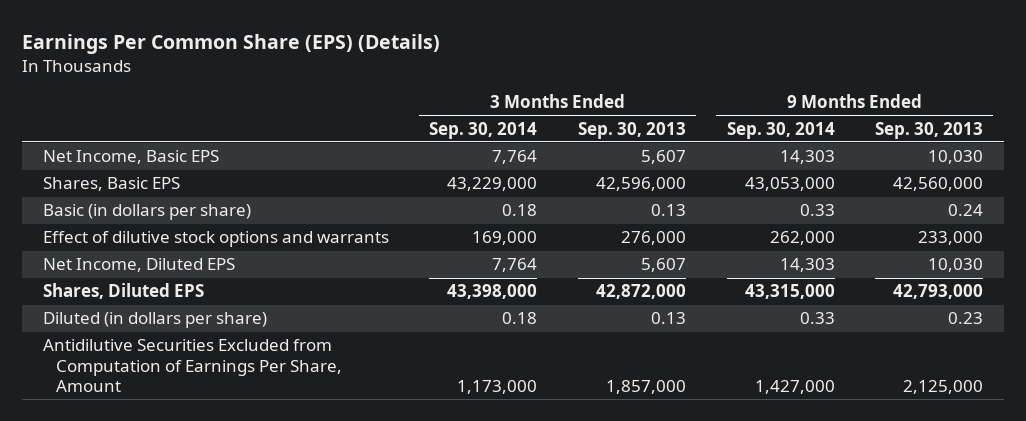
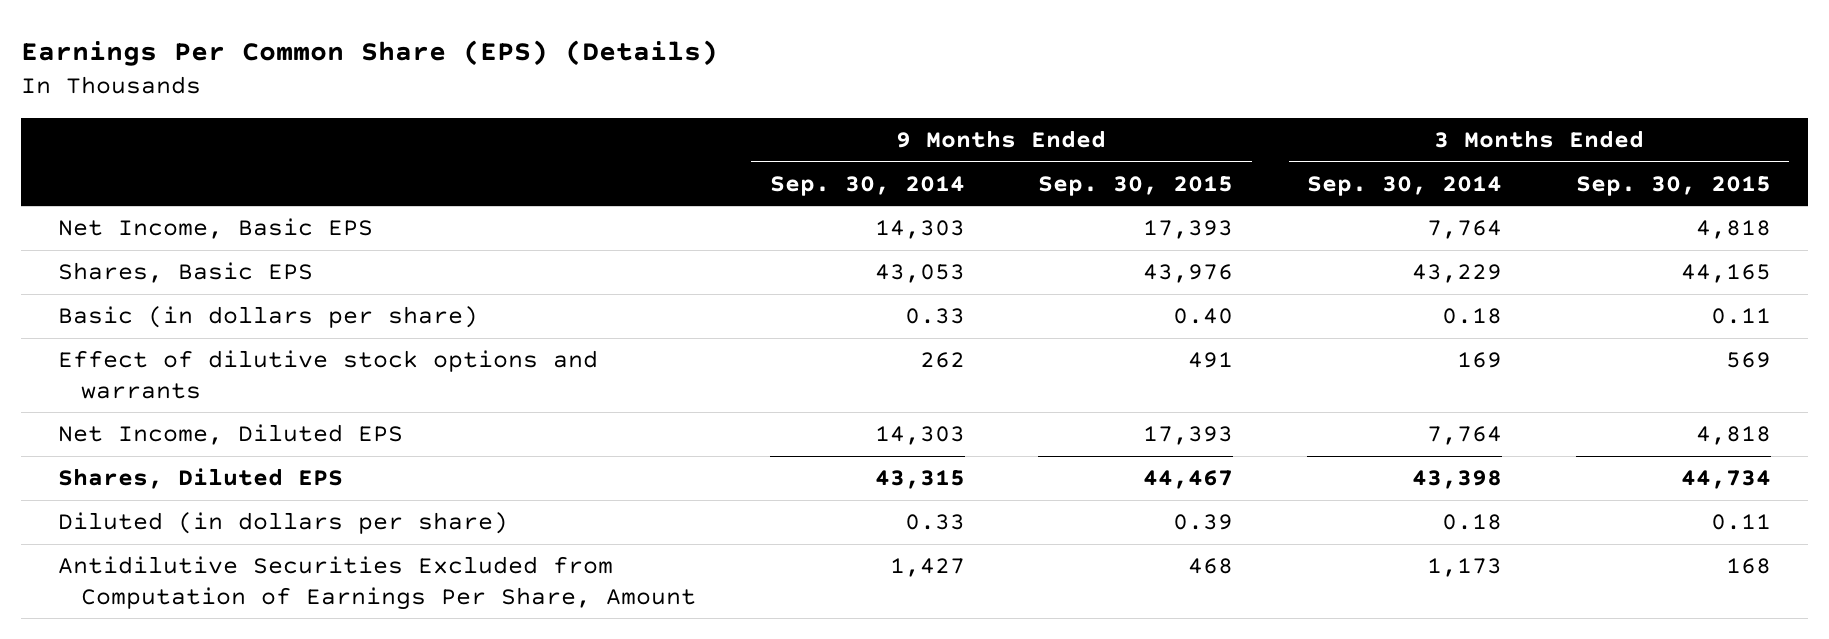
- | 3 Months Ended Sep. 30, 2014 | 3 Months Ended Sep. 30, 2013 | 9 Months Ended Sep. 30, 2014 | 9 Months Ended Sep. 30, 2013
+ | 9 Months Ended Sep. 30, 2014 | 9 Months Ended Sep. 30, 2015 | 3 Months Ended Sep. 30, 2014 | 3 Months Ended Sep. 30, 2015
- Shares, Basic EPS | 43,229,000 | 42,596,000 | 43,053,000 | 42,560,000
+ Shares, Basic EPS | 43,053 | 43,976 | 43,229 | 44,165
- Effect of dilutive stock options and warrants | 169,000 | 276,000 | 262,000 | 233,000
+ Effect of dilutive stock options and warrants | 262 | 491 | 169 | 569
- Shares, Diluted EPS | 43,398,000 | 42,872,000 | 43,315,000 | 42,793,000
+ Shares, Diluted EPS | 43,315 | 44,467 | 43,398 | 44,734
- Antidilutive Securities Excluded from Computation of Earnings Per Share, Amount | 1,173,000 | 1,857,000 | 1,427,000 | 2,125,000
+ Antidilutive Securities Excluded from Computation of Earnings Per Share, Amount | 1,427 | 468 | 1,173 | 168

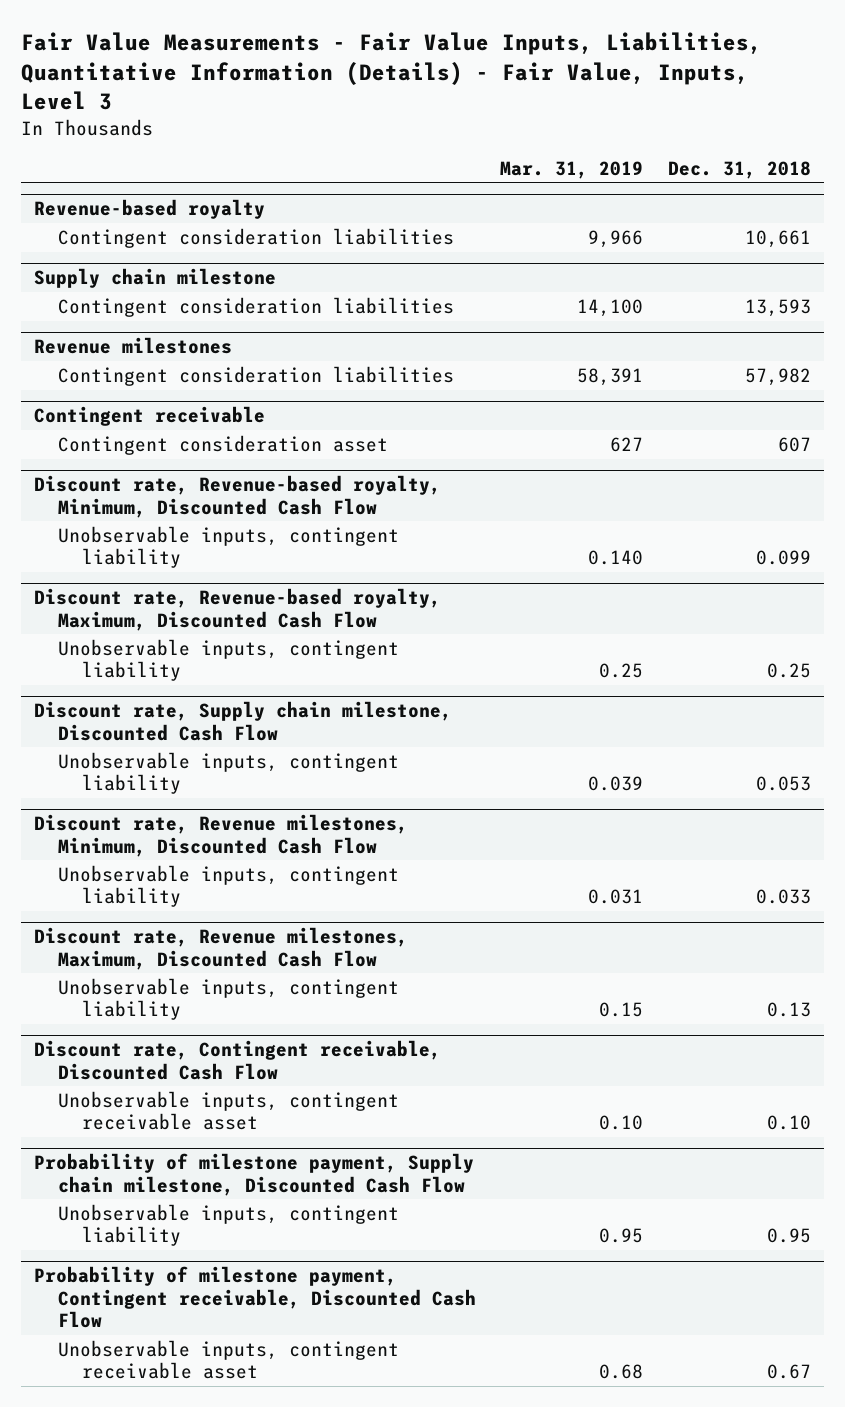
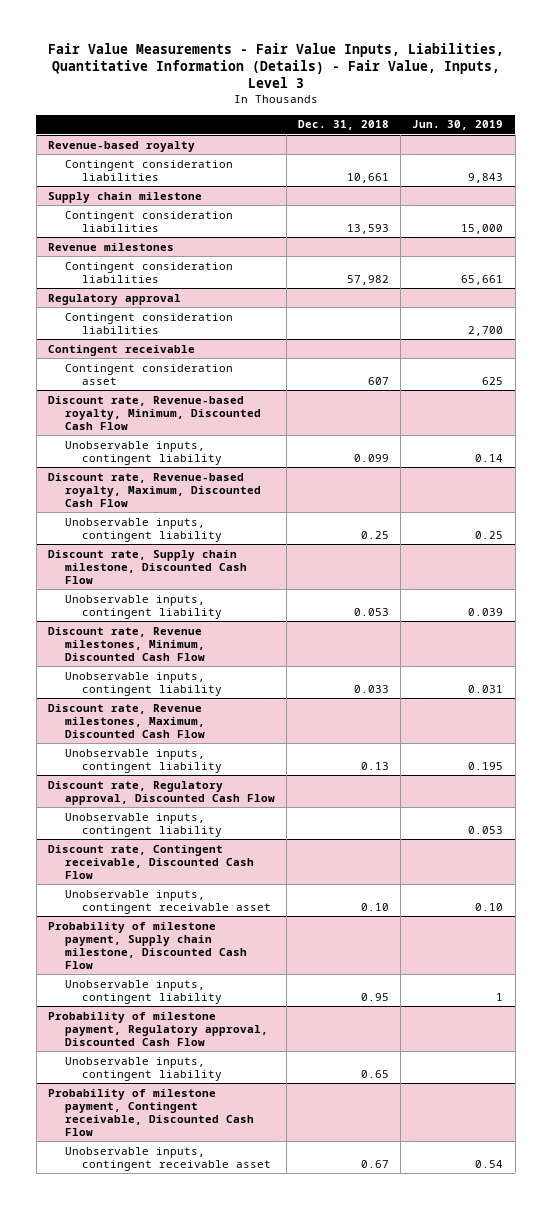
- | Mar. 31, 2019 | Dec. 31, 2018
+ | Dec. 31, 2018 | Jun. 30, 2019
+ Regulatory approval
+ Contingent consideration liabilities | | 2,700
+ Discount rate, Regulatory approval, Discounted Cash Flow
+ Unobservable inputs, contingent liability | | 0.053
+ Probability of milestone payment, Regulatory approval, Discounted Cash Flow
+ Unobservable inputs, contingent liability | 0.65 |

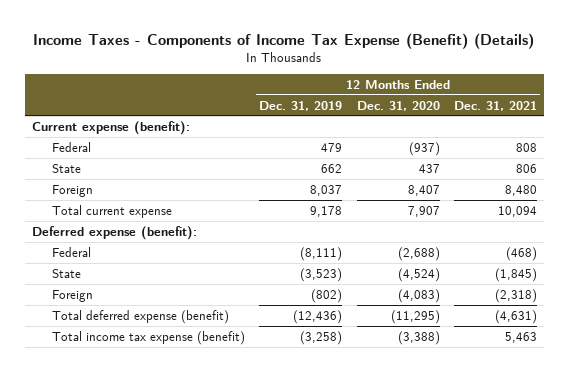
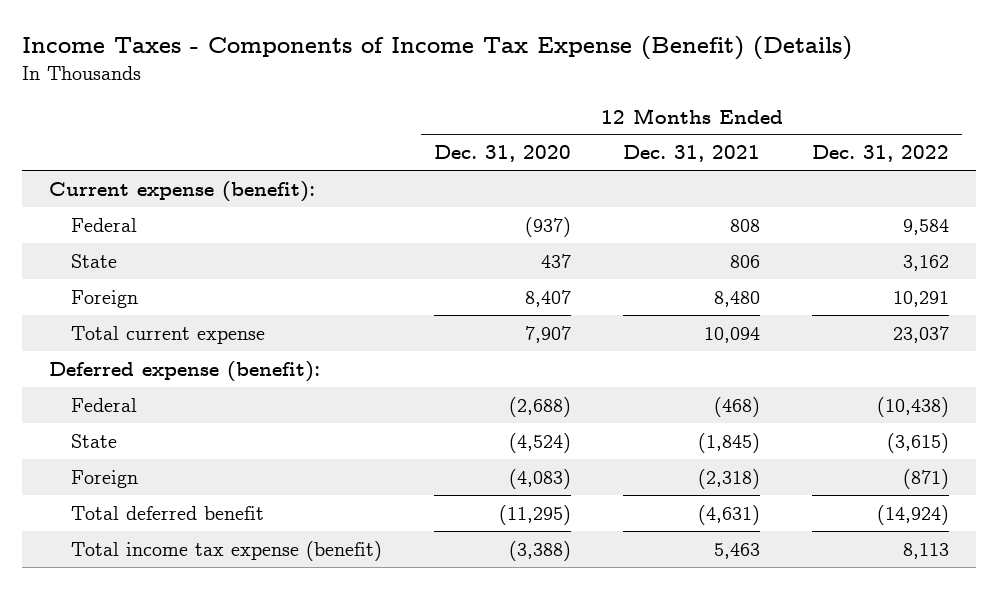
- | 12 Months Ended Dec. 31, 2019 | 12 Months Ended Dec. 31, 2020 | 12 Months Ended Dec. 31, 2021
+ | 12 Months Ended Dec. 31, 2020 | 12 Months Ended Dec. 31, 2021 | 12 Months Ended Dec. 31, 2022
- Total deferred expense (benefit) | (12,436) | (11,295) | (4,631)
+ Total deferred benefit | (11,295) | (4,631) | (14,924)

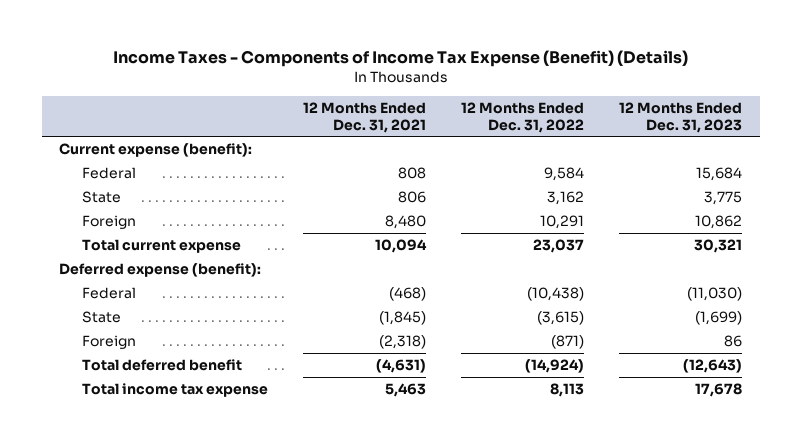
- | 12 Months Ended Dec. 31, 2020 | 12 Months Ended Dec. 31, 2021 | 12 Months Ended Dec. 31, 2022
+ | 12 Months Ended Dec. 31, 2021 | 12 Months Ended Dec. 31, 2022 | 12 Months Ended Dec. 31, 2023
- Total income tax expense (benefit) | (3,388) | 5,463 | 8,113
+ Total income tax expense | 5,463 | 8,113 | 17,678

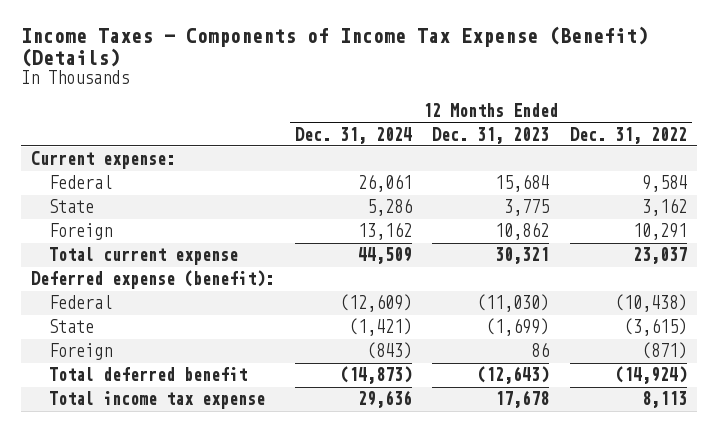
- | 12 Months Ended Dec. 31, 2021 | 12 Months Ended Dec. 31, 2022 | 12 Months Ended Dec. 31, 2023
+ | 12 Months Ended Dec. 31, 2024 | 12 Months Ended Dec. 31, 2023 | 12 Months Ended Dec. 31, 2022
- Current expense (benefit):
+ Current expense:

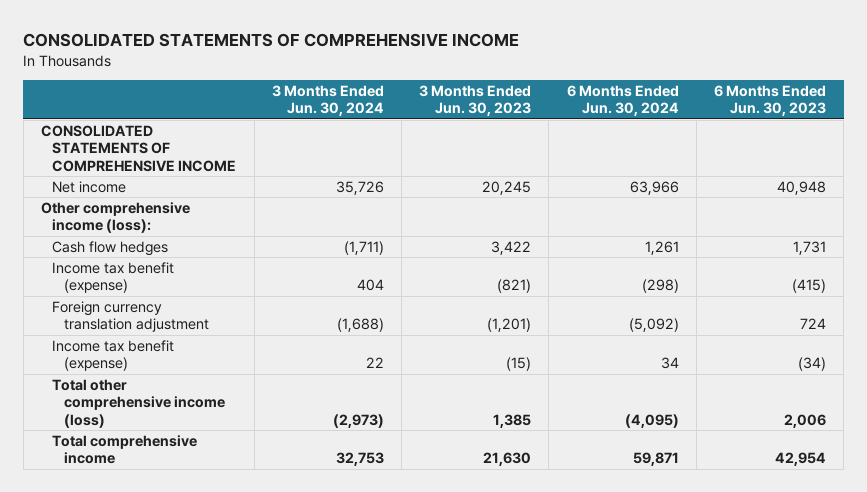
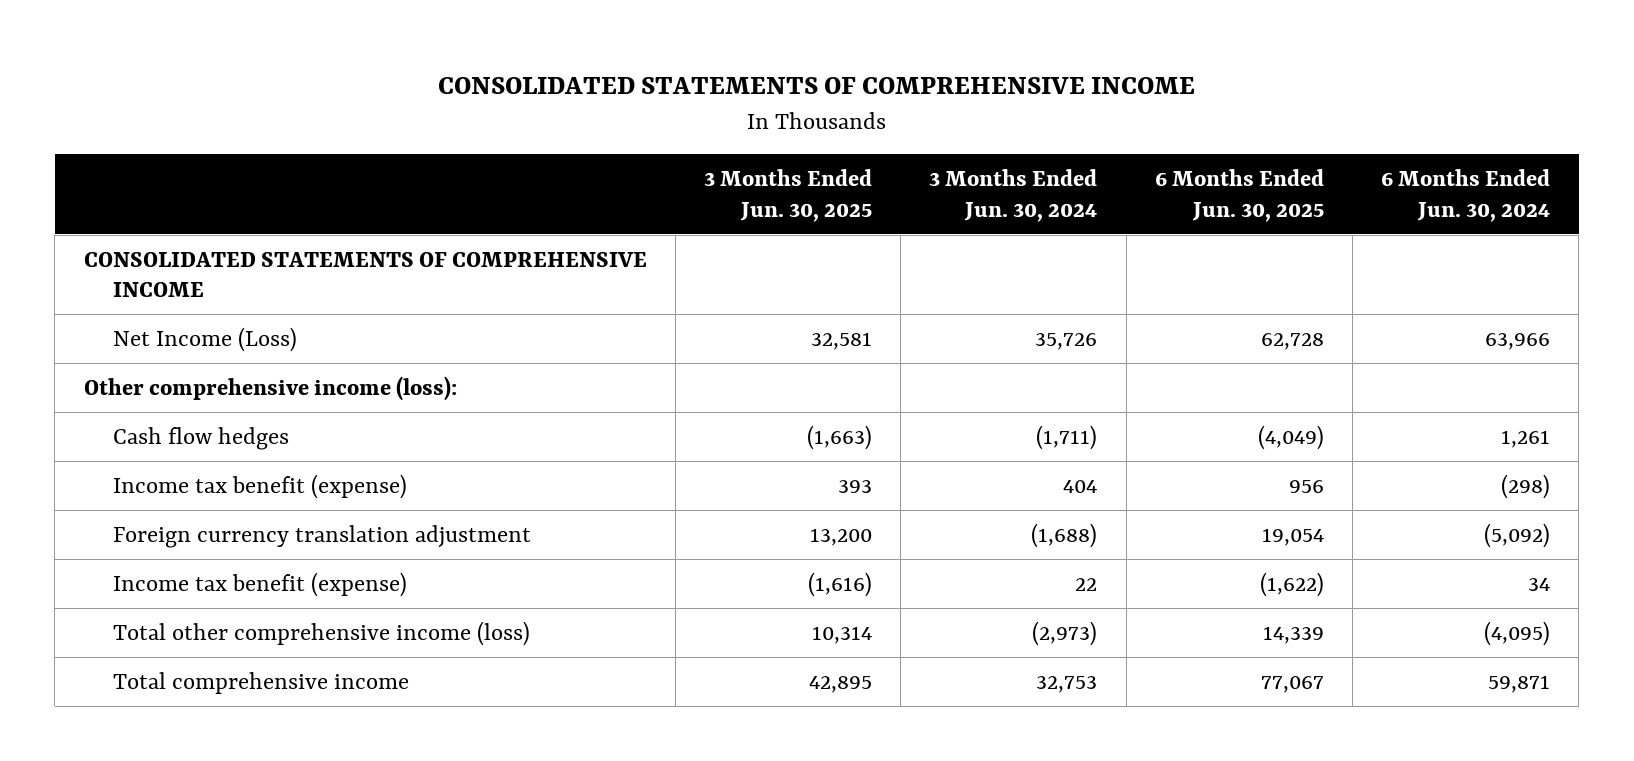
- | 3 Months Ended Jun. 30, 2024 | 3 Months Ended Jun. 30, 2023 | 6 Months Ended Jun. 30, 2024 | 6 Months Ended Jun. 30, 2023
+ | 3 Months Ended Jun. 30, 2025 | 3 Months Ended Jun. 30, 2024 | 6 Months Ended Jun. 30, 2025 | 6 Months Ended Jun. 30, 2024
- Net income | 35,726 | 20,245 | 63,966 | 40,948
+ Net Income (Loss) | 32,581 | 35,726 | 62,728 | 63,966

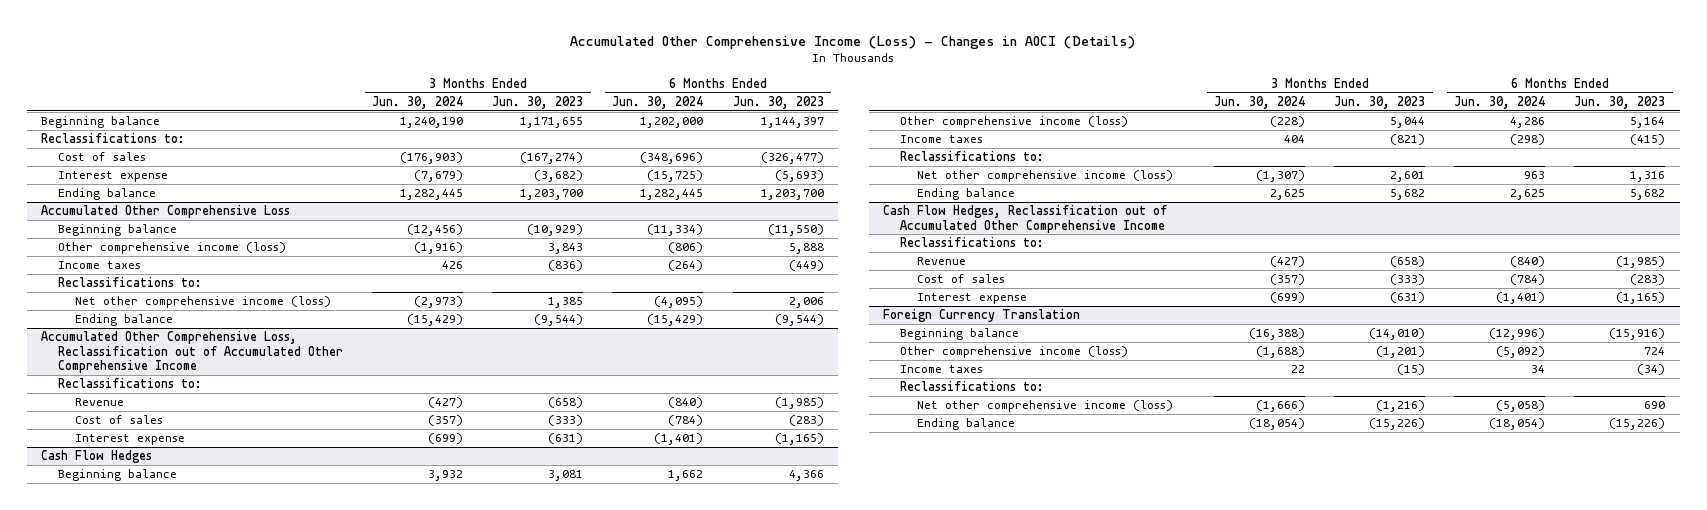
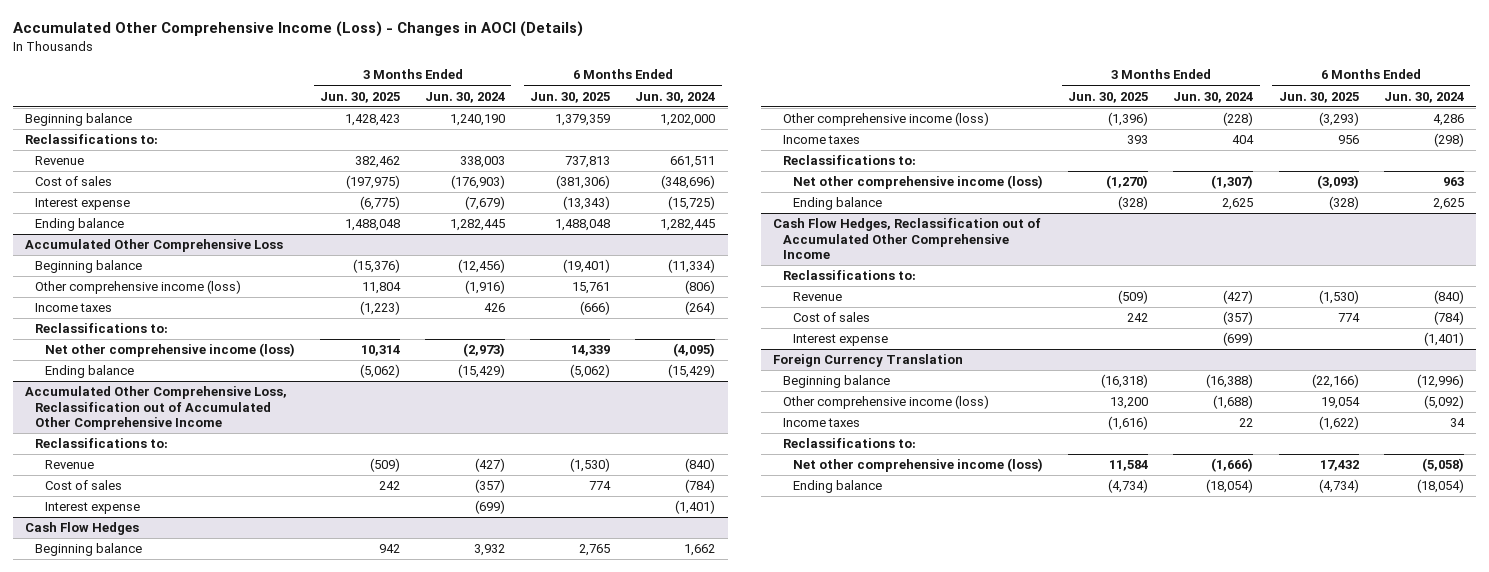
- | 3 Months Ended Jun. 30, 2024 | 3 Months Ended Jun. 30, 2023 | 6 Months Ended Jun. 30, 2024 | 6 Months Ended Jun. 30, 2023
+ | 3 Months Ended Jun. 30, 2025 | 3 Months Ended Jun. 30, 2024 | 6 Months Ended Jun. 30, 2025 | 6 Months Ended Jun. 30, 2024
+ Revenue | 382,462 | 338,003 | 737,813 | 661,511

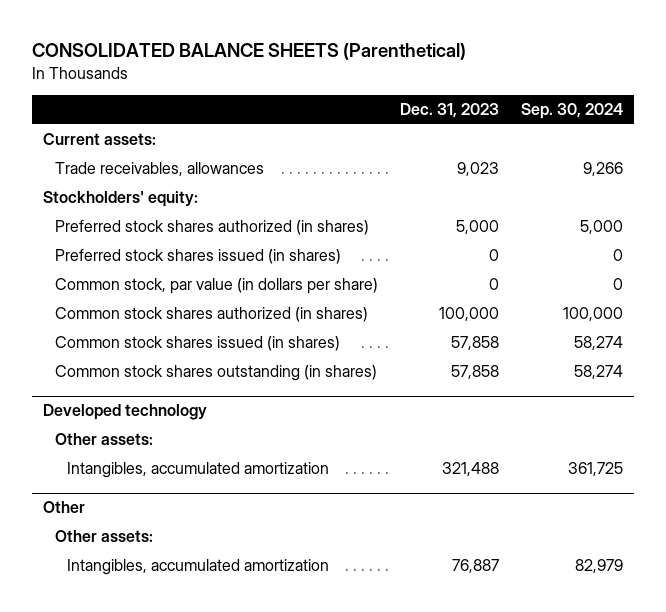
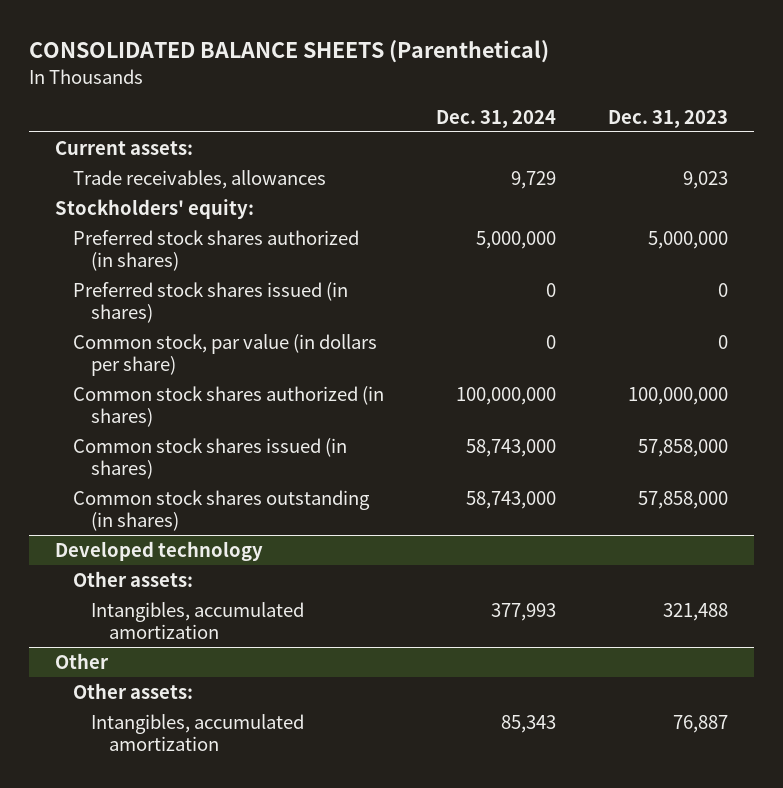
- | Dec. 31, 2023 | Sep. 30, 2024
+ | Dec. 31, 2024 | Dec. 31, 2023
- Preferred stock shares authorized (in shares) | 5,000 | 5,000
+ Preferred stock shares authorized (in shares) | 5,000,000 | 5,000,000
- Common stock shares authorized (in shares) | 100,000 | 100,000
- Common stock shares issued (in shares) | 57,858 | 58,274
- Common stock shares outstanding (in shares) | 57,858 | 58,274
+ Common stock shares authorized (in shares) | 100,000,000 | 100,000,000
+ Common stock shares issued (in shares) | 58,743,000 | 57,858,000
+ Common stock shares outstanding (in shares) | 58,743,000 | 57,858,000

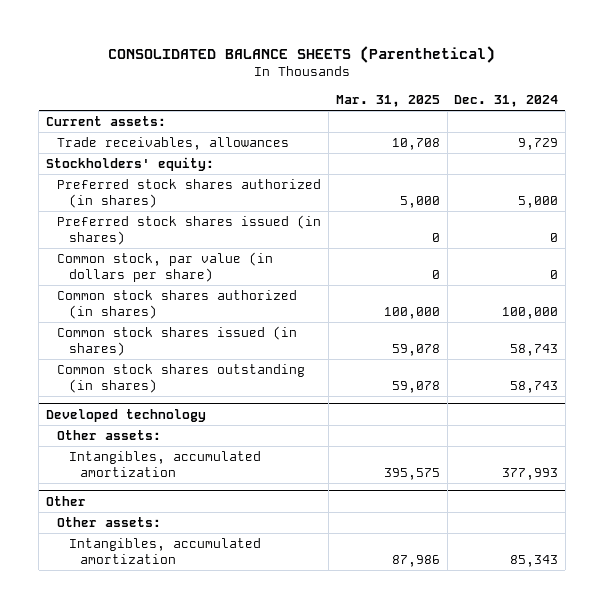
- | Dec. 31, 2024 | Dec. 31, 2023
+ | Mar. 31, 2025 | Dec. 31, 2024
- Preferred stock shares authorized (in shares) | 5,000,000 | 5,000,000
+ Preferred stock shares authorized (in shares) | 5,000 | 5,000
- Common stock shares authorized (in shares) | 100,000,000 | 100,000,000
- Common stock shares issued (in shares) | 58,743,000 | 57,858,000
- Common stock shares outstanding (in shares) | 58,743,000 | 57,858,000
+ Common stock shares authorized (in shares) | 100,000 | 100,000
+ Common stock shares issued (in shares) | 59,078 | 58,743
+ Common stock shares outstanding (in shares) | 59,078 | 58,743

